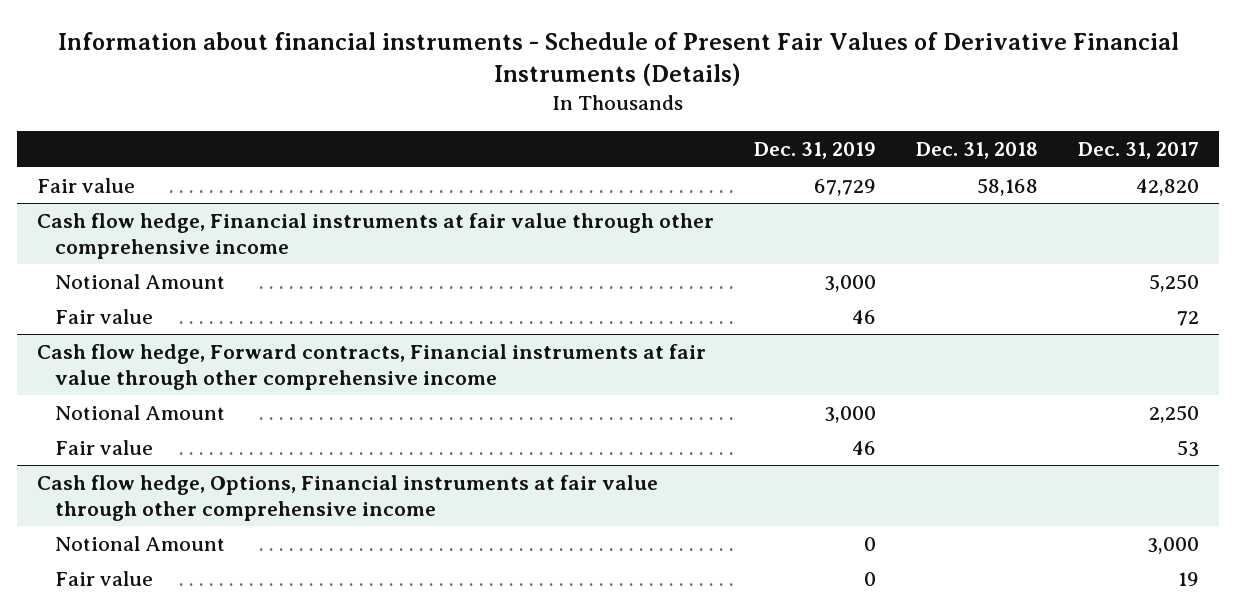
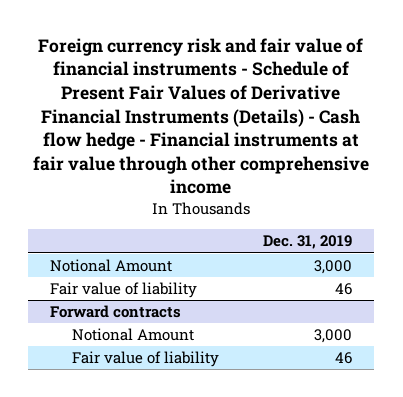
- Information about financial instruments - Schedule of Present Fair Values of Derivative Financial Instruments (Details)
+ Foreign currency risk and fair value of financial instruments - Schedule of Present Fair Values of Derivative Financial Instruments (Details) - Cash flow hedge - Financial instruments at fair value through other comprehensive income
- | Dec. 31, 2019 | Dec. 31, 2018 | Dec. 31, 2017
+ | Dec. 31, 2019
- Fair value | 67,729 | 58,168 | 42,820
- Cash flow hedge, Financial instruments at fair value through other comprehensive income
- Fair value | 46 | | 72
- Cash flow hedge, Forward contracts, Financial instruments at fair value through other comprehensive income
+ Fair value of liability | 46
+ Forward contracts
- Fair value | 46 | | 53
- Cash flow hedge, Options, Financial instruments at fair value through other comprehensive income
- Notional Amount | 0 | | 3,000
- Fair value | 0 | | 19
+ Fair value of liability | 46

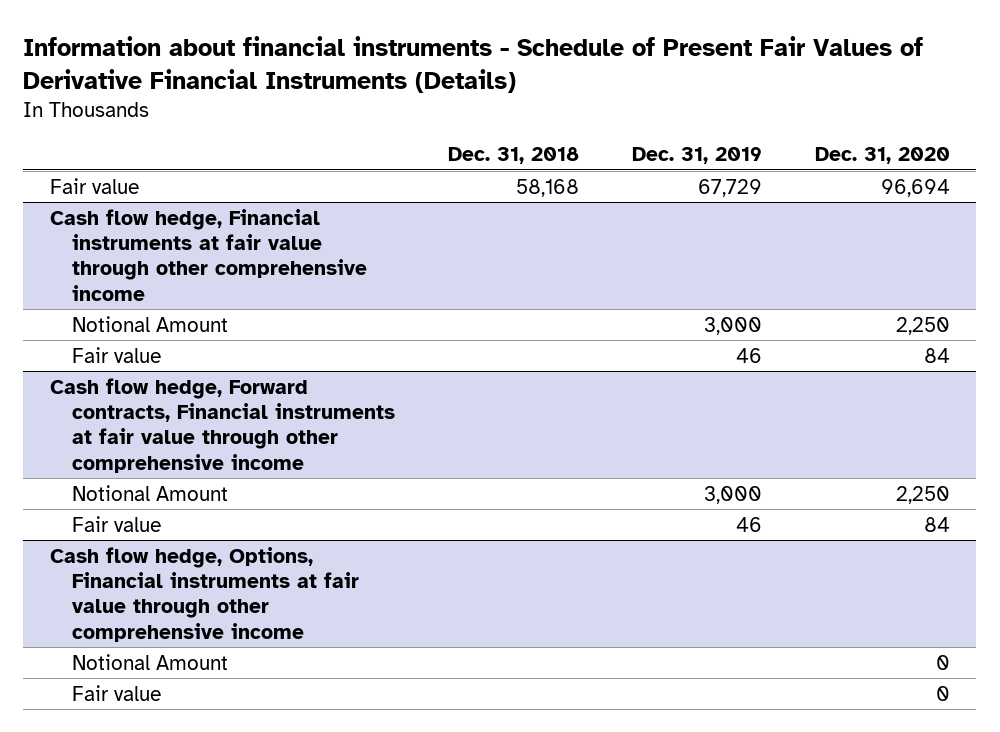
- Foreign currency risk and fair value of financial instruments - Schedule of Present Fair Values of Derivative Financial Instruments (Details) - Cash flow hedge - Financial instruments at fair value through other comprehensive income
+ Information about financial instruments - Schedule of Present Fair Values of Derivative Financial Instruments (Details)
- | Dec. 31, 2019
+ | Dec. 31, 2018 | Dec. 31, 2019 | Dec. 31, 2020
+ Fair value | 58,168 | 67,729 | 96,694
+ Cash flow hedge, Financial instruments at fair value through other comprehensive income
- Fair value of liability | 46
- Forward contracts
+ Fair value | | 46 | 84
+ Cash flow hedge, Forward contracts, Financial instruments at fair value through other comprehensive income
- Fair value of liability | 46
+ Fair value | | 46 | 84
+ Cash flow hedge, Options, Financial instruments at fair value through other comprehensive income
+ Notional Amount | | | 0
+ Fair value | | | 0

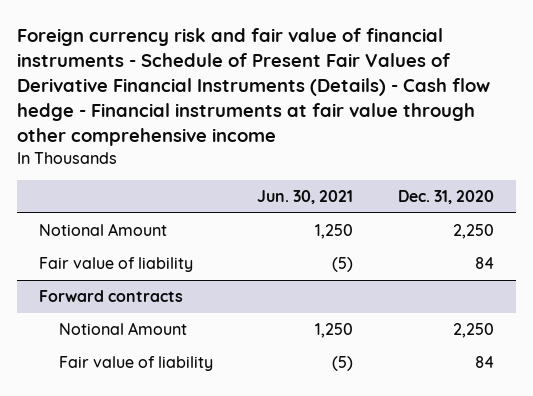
- Information about financial instruments - Schedule of Present Fair Values of Derivative Financial Instruments (Details)
+ Foreign currency risk and fair value of financial instruments - Schedule of Present Fair Values of Derivative Financial Instruments (Details) - Cash flow hedge - Financial instruments at fair value through other comprehensive income
- | Dec. 31, 2018 | Dec. 31, 2019 | Dec. 31, 2020
+ | Jun. 30, 2021 | Dec. 31, 2020
- Fair value | 58,168 | 67,729 | 96,694
- Cash flow hedge, Financial instruments at fair value through other comprehensive income
- Fair value | | 46 | 84
- Cash flow hedge, Forward contracts, Financial instruments at fair value through other comprehensive income
+ Fair value of liability | (5) | 84
+ Forward contracts
- Fair value | | 46 | 84
- Cash flow hedge, Options, Financial instruments at fair value through other comprehensive income
- Notional Amount | | | 0
- Fair value | | | 0
+ Fair value of liability | (5) | 84

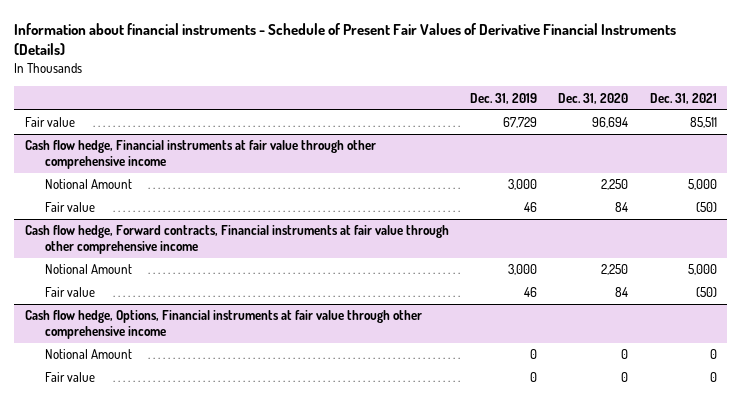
- Foreign currency risk and fair value of financial instruments - Schedule of Present Fair Values of Derivative Financial Instruments (Details) - Cash flow hedge - Financial instruments at fair value through other comprehensive income
+ Information about financial instruments - Schedule of Present Fair Values of Derivative Financial Instruments (Details)
- | Jun. 30, 2021 | Dec. 31, 2020
+ | Dec. 31, 2019 | Dec. 31, 2020 | Dec. 31, 2021
+ Fair value | 67,729 | 96,694 | 85,511
+ Cash flow hedge, Financial instruments at fair value through other comprehensive income
- Fair value of liability | (5) | 84
- Forward contracts
+ Fair value | 46 | 84 | (50)
+ Cash flow hedge, Forward contracts, Financial instruments at fair value through other comprehensive income
- Fair value of liability | (5) | 84
+ Fair value | 46 | 84 | (50)
+ Cash flow hedge, Options, Financial instruments at fair value through other comprehensive income
+ Notional Amount | 0 | 0 | 0
+ Fair value | 0 | 0 | 0

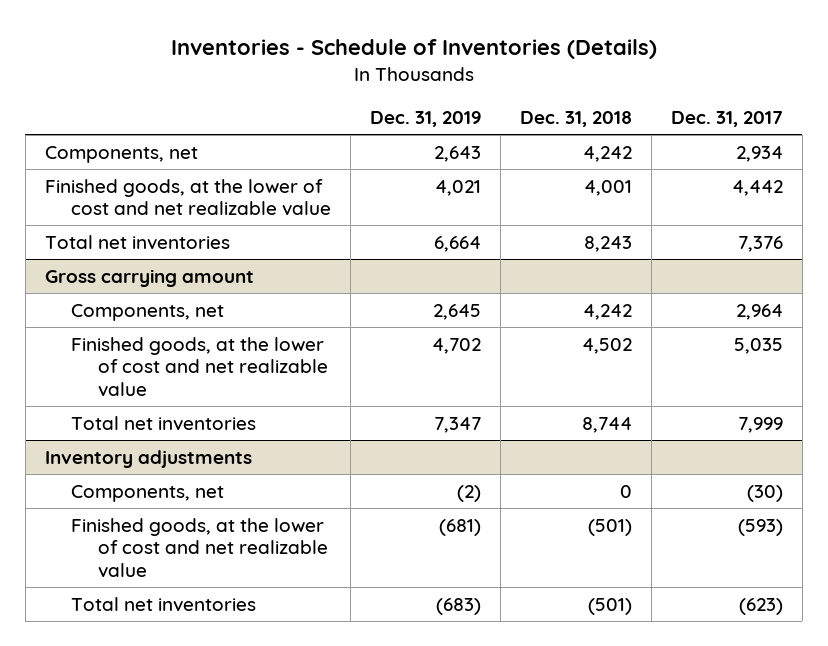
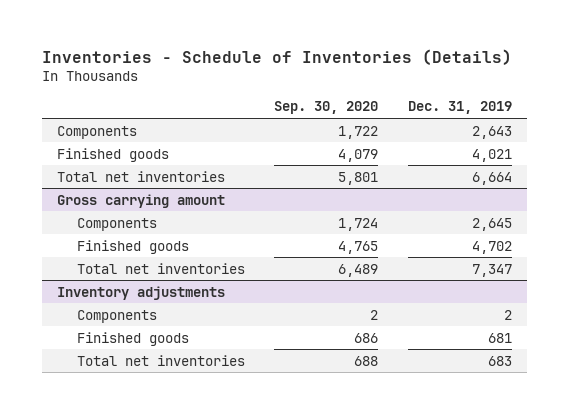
- | Dec. 31, 2019 | Dec. 31, 2018 | Dec. 31, 2017
+ | Sep. 30, 2020 | Dec. 31, 2019
- Components, net | 2,643 | 4,242 | 2,934
- Finished goods, at the lower of cost and net realizable value | 4,021 | 4,001 | 4,442
+ Components | 1,722 | 2,643
+ Finished goods | 4,079 | 4,021
@ Gross carrying amount
- Components, net | 2,645 | 4,242 | 2,964
- Finished goods, at the lower of cost and net realizable value | 4,702 | 4,502 | 5,035
+ Components | 1,724 | 2,645
+ Finished goods | 4,765 | 4,702
@ Inventory adjustments
- Components, net | (2) | 0 | (30)
- Finished goods, at the lower of cost and net realizable value | (681) | (501) | (593)
- Total net inventories | (683) | (501) | (623)
+ Components | 2 | 2
+ Finished goods | 686 | 681
+ Total net inventories | 688 | 683

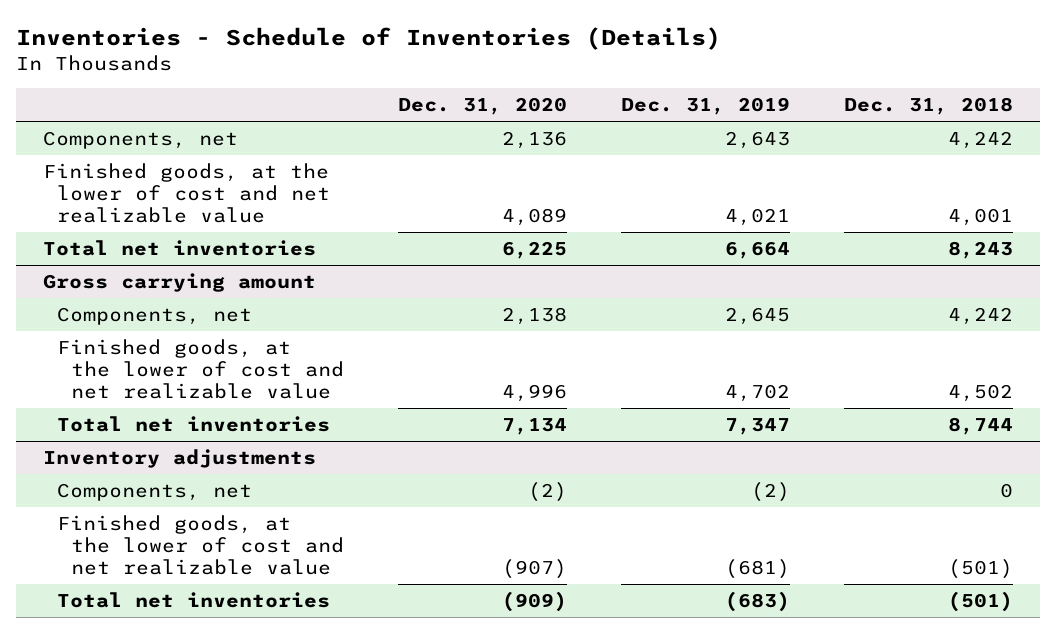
- | Sep. 30, 2020 | Dec. 31, 2019
+ | Dec. 31, 2020 | Dec. 31, 2019 | Dec. 31, 2018
- Components | 1,722 | 2,643
- Finished goods | 4,079 | 4,021
+ Components, net | 2,136 | 2,643 | 4,242
+ Finished goods, at the lower of cost and net realizable value | 4,089 | 4,021 | 4,001
@ Gross carrying amount
- Components | 1,724 | 2,645
- Finished goods | 4,765 | 4,702
+ Components, net | 2,138 | 2,645 | 4,242
+ Finished goods, at the lower of cost and net realizable value | 4,996 | 4,702 | 4,502
@ Inventory adjustments
- Components | 2 | 2
- Finished goods | 686 | 681
- Total net inventories | 688 | 683
+ Components, net | (2) | (2) | 0
+ Finished goods, at the lower of cost and net realizable value | (907) | (681) | (501)
+ Total net inventories | (909) | (683) | (501)

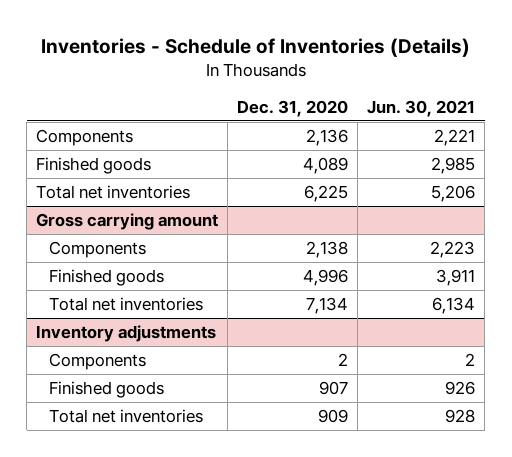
- | Dec. 31, 2020 | Dec. 31, 2019 | Dec. 31, 2018
+ | Dec. 31, 2020 | Jun. 30, 2021
- Components, net | 2,136 | 2,643 | 4,242
- Finished goods, at the lower of cost and net realizable value | 4,089 | 4,021 | 4,001
+ Components | 2,136 | 2,221
+ Finished goods | 4,089 | 2,985
@ Gross carrying amount
- Components, net | 2,138 | 2,645 | 4,242
- Finished goods, at the lower of cost and net realizable value | 4,996 | 4,702 | 4,502
+ Components | 2,138 | 2,223
+ Finished goods | 4,996 | 3,911
@ Inventory adjustments
- Components, net | (2) | (2) | 0
- Finished goods, at the lower of cost and net realizable value | (907) | (681) | (501)
- Total net inventories | (909) | (683) | (501)
+ Components | 2 | 2
+ Finished goods | 907 | 926
+ Total net inventories | 909 | 928

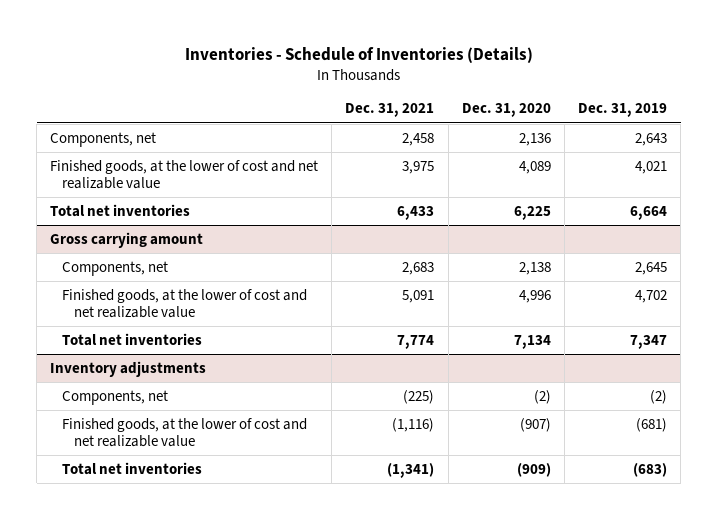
- | Dec. 31, 2020 | Jun. 30, 2021
+ | Dec. 31, 2021 | Dec. 31, 2020 | Dec. 31, 2019
- Components | 2,136 | 2,221
- Finished goods | 4,089 | 2,985
+ Components, net | 2,458 | 2,136 | 2,643
+ Finished goods, at the lower of cost and net realizable value | 3,975 | 4,089 | 4,021
@ Gross carrying amount
- Components | 2,138 | 2,223
- Finished goods | 4,996 | 3,911
+ Components, net | 2,683 | 2,138 | 2,645
+ Finished goods, at the lower of cost and net realizable value | 5,091 | 4,996 | 4,702
@ Inventory adjustments
- Components | 2 | 2
- Finished goods | 907 | 926
- Total net inventories | 909 | 928
+ Components, net | (225) | (2) | (2)
+ Finished goods, at the lower of cost and net realizable value | (1,116) | (907) | (681)
+ Total net inventories | (1,341) | (909) | (683)

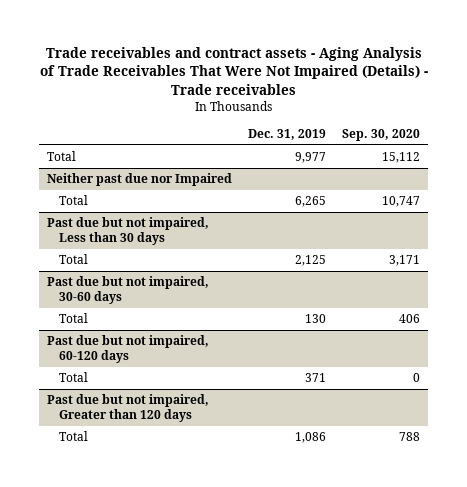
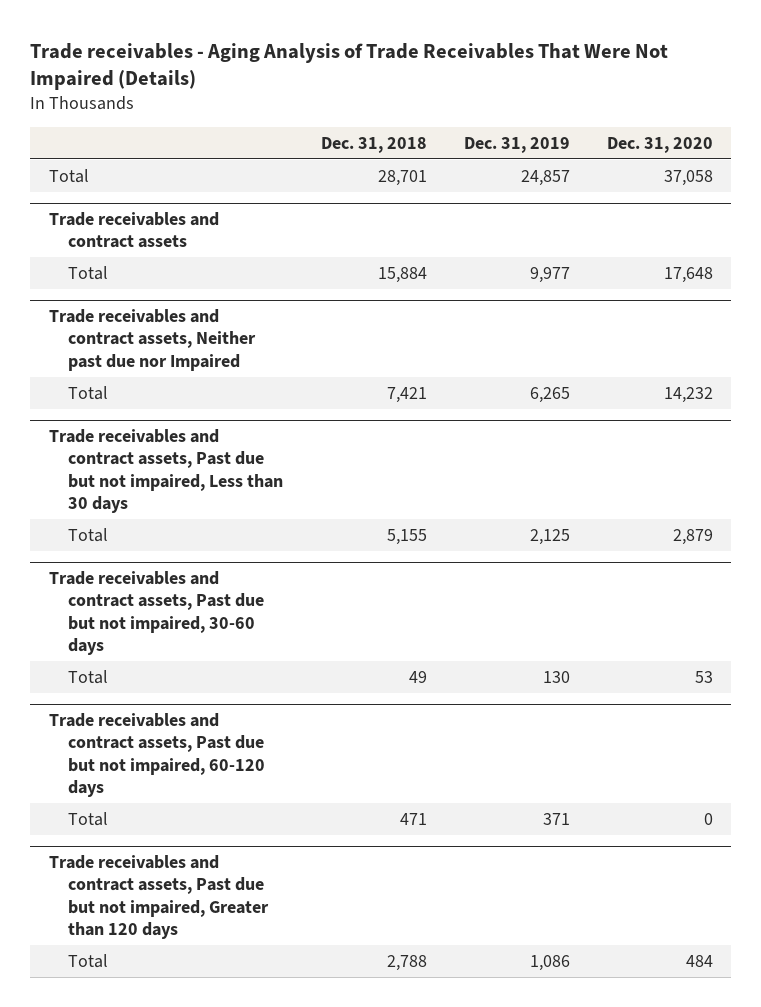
- Trade receivables and contract assets - Aging Analysis of Trade Receivables That Were Not Impaired (Details) - Trade receivables
+ Trade receivables - Aging Analysis of Trade Receivables That Were Not Impaired (Details)
- | Dec. 31, 2019 | Sep. 30, 2020
+ | Dec. 31, 2018 | Dec. 31, 2019 | Dec. 31, 2020
+ Total | 28,701 | 24,857 | 37,058
+ Trade receivables and contract assets
- Neither past due nor Impaired
+ Trade receivables and contract assets, Neither past due nor Impaired
- Past due but not impaired, Less than 30 days
+ Trade receivables and contract assets, Past due but not impaired, Less than 30 days
- Past due but not impaired, 30-60 days
+ Trade receivables and contract assets, Past due but not impaired, 30-60 days
- Past due but not impaired, 60-120 days
+ Trade receivables and contract assets, Past due but not impaired, 60-120 days
- Past due but not impaired, Greater than 120 days
+ Trade receivables and contract assets, Past due but not impaired, Greater than 120 days

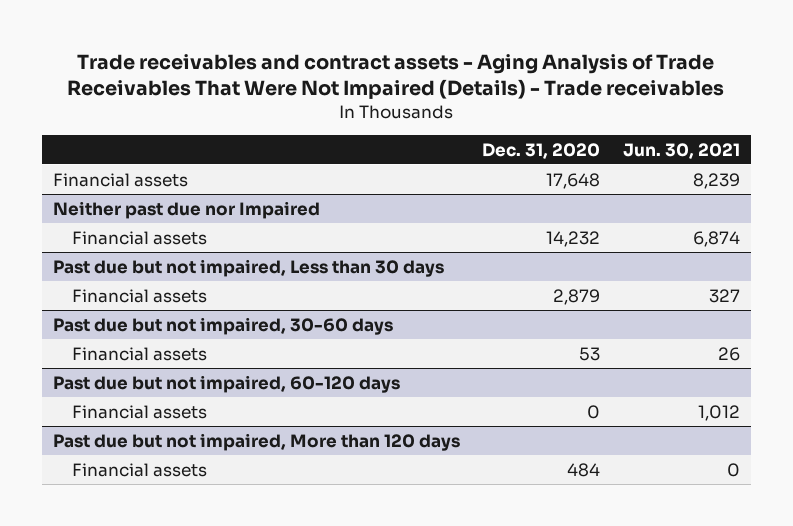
- Trade receivables - Aging Analysis of Trade Receivables That Were Not Impaired (Details)
+ Trade receivables and contract assets - Aging Analysis of Trade Receivables That Were Not Impaired (Details) - Trade receivables
- | Dec. 31, 2018 | Dec. 31, 2019 | Dec. 31, 2020
+ | Dec. 31, 2020 | Jun. 30, 2021
- Total | 28,701 | 24,857 | 37,058
- Trade receivables and contract assets
- Total | 15,884 | 9,977 | 17,648
- Trade receivables and contract assets, Neither past due nor Impaired
- Total | 7,421 | 6,265 | 14,232
- Trade receivables and contract assets, Past due but not impaired, Less than 30 days
- Total | 5,155 | 2,125 | 2,879
- Trade receivables and contract assets, Past due but not impaired, 30-60 days
- Total | 49 | 130 | 53
- Trade receivables and contract assets, Past due but not impaired, 60-120 days
- Total | 471 | 371 | 0
- Trade receivables and contract assets, Past due but not impaired, Greater than 120 days
- Total | 2,788 | 1,086 | 484
+ Financial assets | 17,648 | 8,239
+ Neither past due nor Impaired
+ Financial assets | 14,232 | 6,874
+ Past due but not impaired, Less than 30 days
+ Financial assets | 2,879 | 327
+ Past due but not impaired, 30-60 days
+ Financial assets | 53 | 26
+ Past due but not impaired, 60-120 days
+ Financial assets | 0 | 1,012
+ Past due but not impaired, More than 120 days
+ Financial assets | 484 | 0

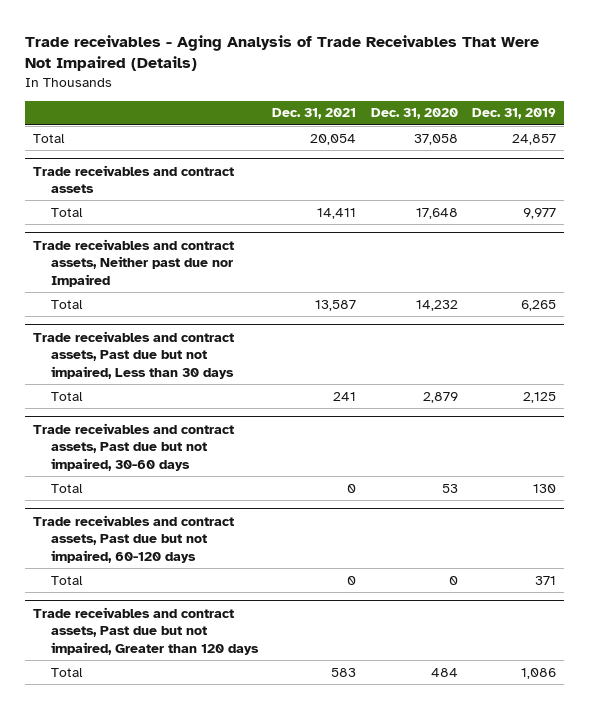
- Trade receivables and contract assets - Aging Analysis of Trade Receivables That Were Not Impaired (Details) - Trade receivables
+ Trade receivables - Aging Analysis of Trade Receivables That Were Not Impaired (Details)
- | Dec. 31, 2020 | Jun. 30, 2021
+ | Dec. 31, 2021 | Dec. 31, 2020 | Dec. 31, 2019
- Financial assets | 17,648 | 8,239
- Neither past due nor Impaired
- Financial assets | 14,232 | 6,874
- Past due but not impaired, Less than 30 days
- Financial assets | 2,879 | 327
- Past due but not impaired, 30-60 days
- Financial assets | 53 | 26
- Past due but not impaired, 60-120 days
- Financial assets | 0 | 1,012
- Past due but not impaired, More than 120 days
- Financial assets | 484 | 0
+ Total | 20,054 | 37,058 | 24,857
+ Trade receivables and contract assets
+ Total | 14,411 | 17,648 | 9,977
+ Trade receivables and contract assets, Neither past due nor Impaired
+ Total | 13,587 | 14,232 | 6,265
+ Trade receivables and contract assets, Past due but not impaired, Less than 30 days
+ Total | 241 | 2,879 | 2,125
+ Trade receivables and contract assets, Past due but not impaired, 30-60 days
+ Total | 0 | 53 | 130
+ Trade receivables and contract assets, Past due but not impaired, 60-120 days
+ Total | 0 | 0 | 371
+ Trade receivables and contract assets, Past due but not impaired, Greater than 120 days
+ Total | 583 | 484 | 1,086

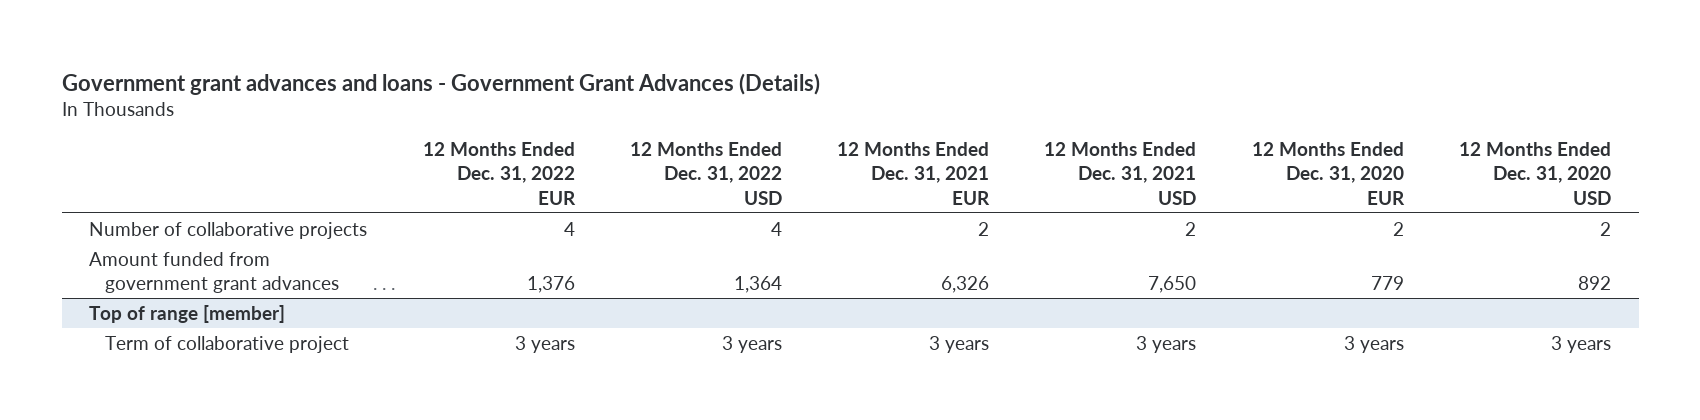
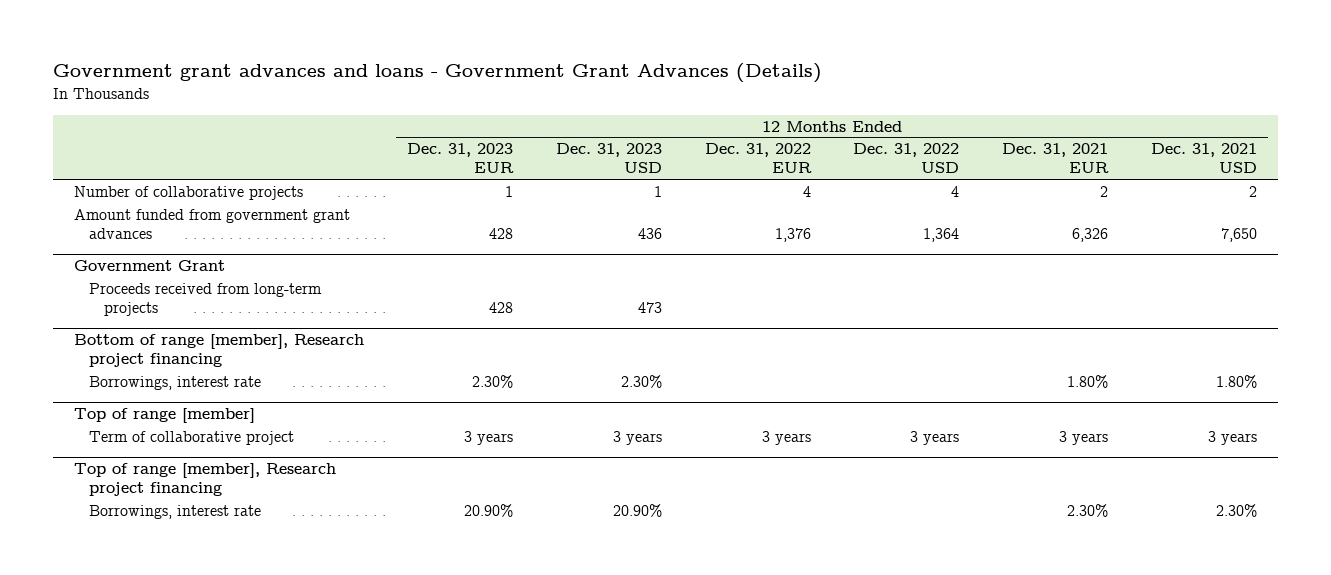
- | 12 Months Ended Dec. 31, 2022 EUR | 12 Months Ended Dec. 31, 2022 USD | 12 Months Ended Dec. 31, 2021 EUR | 12 Months Ended Dec. 31, 2021 USD | 12 Months Ended Dec. 31, 2020 EUR | 12 Months Ended Dec. 31, 2020 USD
+ | 12 Months Ended Dec. 31, 2023 EUR | 12 Months Ended Dec. 31, 2023 USD | 12 Months Ended Dec. 31, 2022 EUR | 12 Months Ended Dec. 31, 2022 USD | 12 Months Ended Dec. 31, 2021 EUR | 12 Months Ended Dec. 31, 2021 USD
+ Government Grant
+ Proceeds received from long-term projects | 428 | 473 | | | |
+ Bottom of range [member], Research project financing
+ Borrowings, interest rate | 2.30% | 2.30% | | | 1.80% | 1.80%
+ Top of range [member], Research project financing
+ Borrowings, interest rate | 20.90% | 20.90% | | | 2.30% | 2.30%

